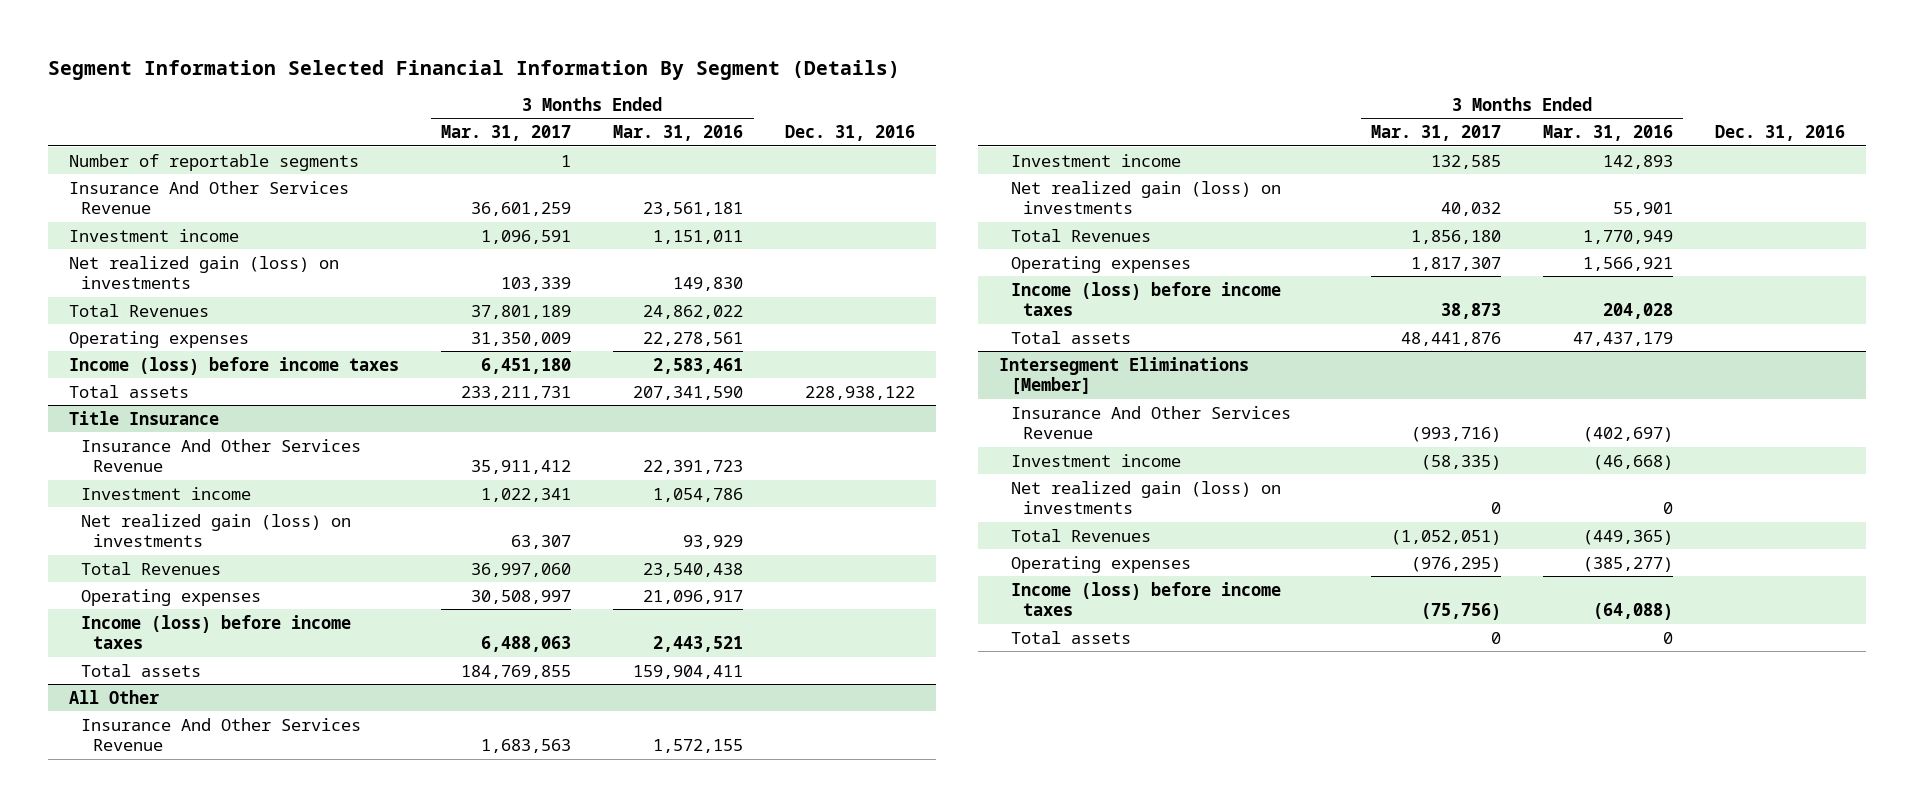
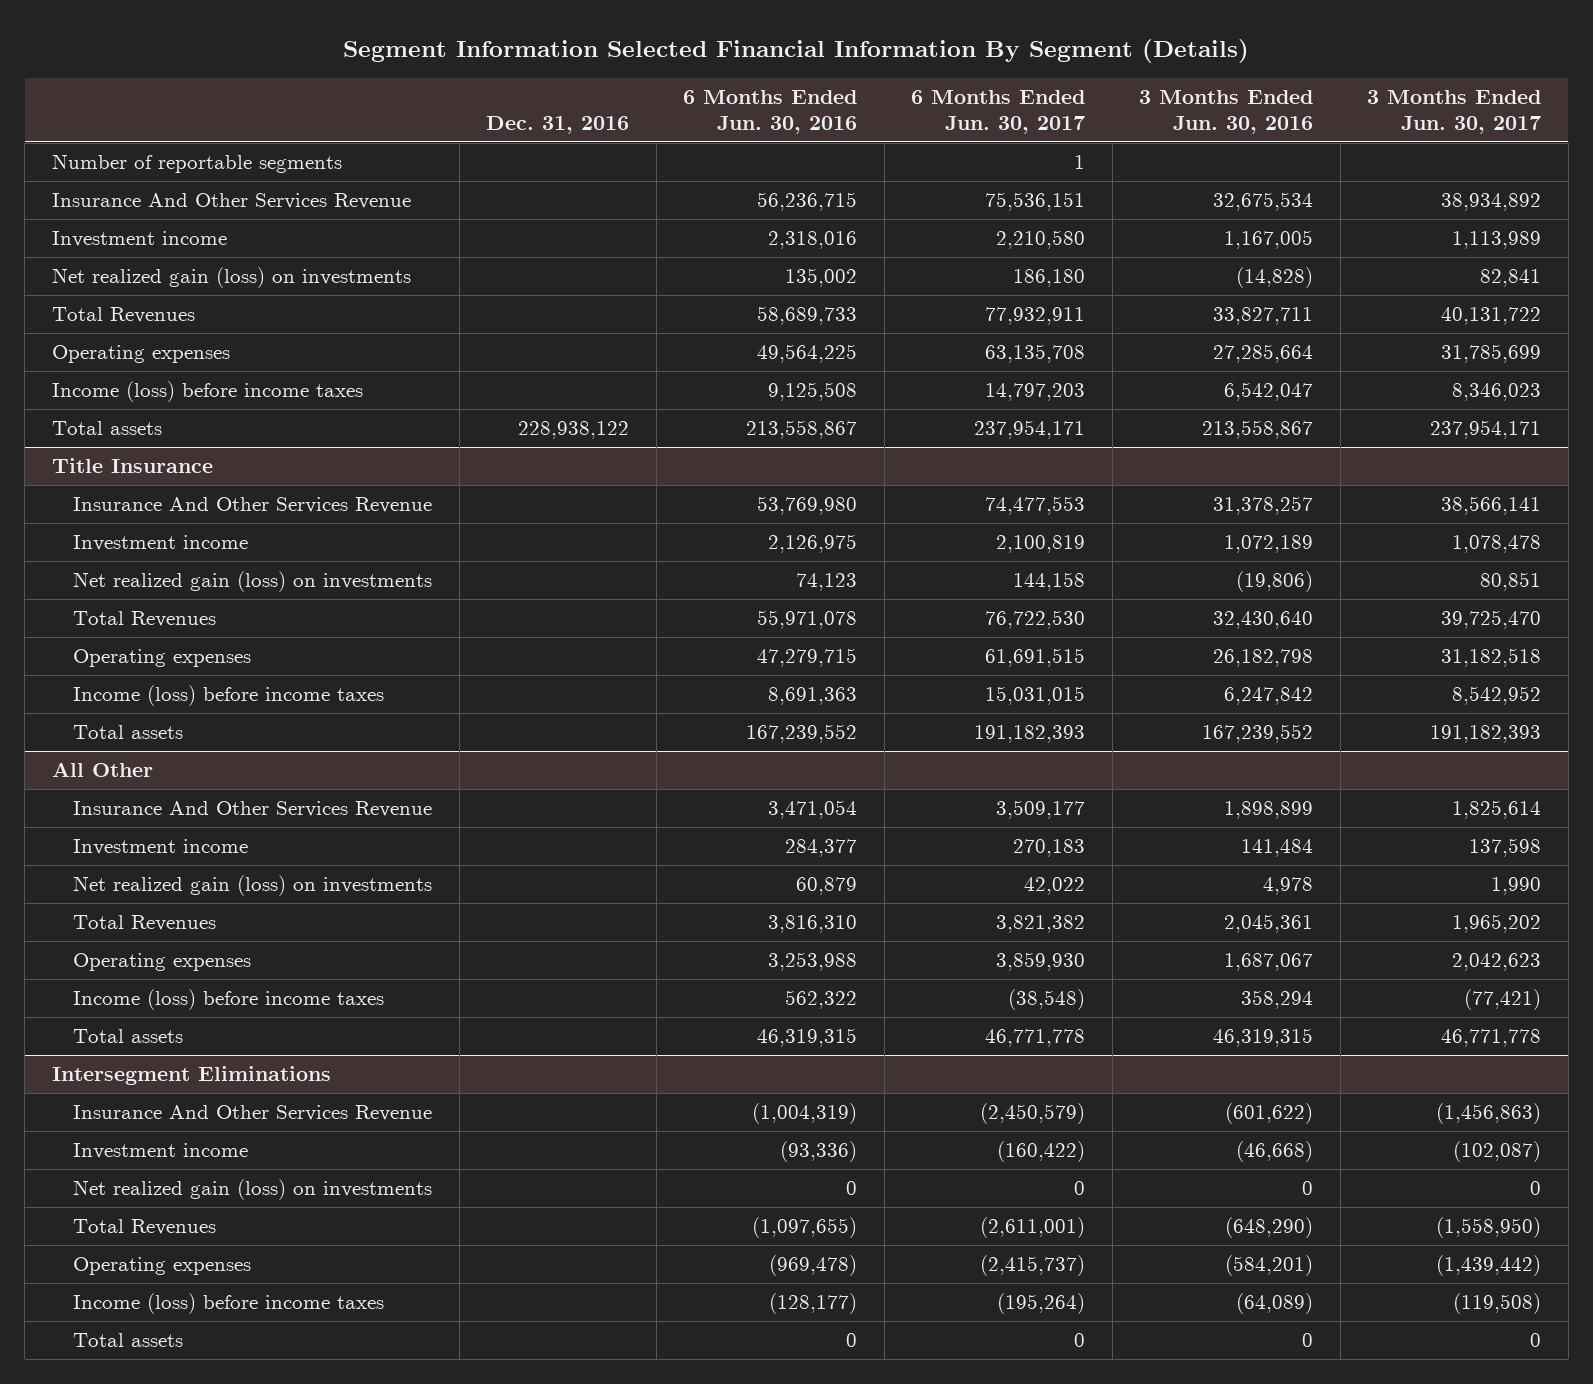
- | 3 Months Ended Mar. 31, 2017 | 3 Months Ended Mar. 31, 2016 | Dec. 31, 2016
+ | Dec. 31, 2016 | 6 Months Ended Jun. 30, 2016 | 6 Months Ended Jun. 30, 2017 | 3 Months Ended Jun. 30, 2016 | 3 Months Ended Jun. 30, 2017
- Intersegment Eliminations [Member]
+ Intersegment Eliminations

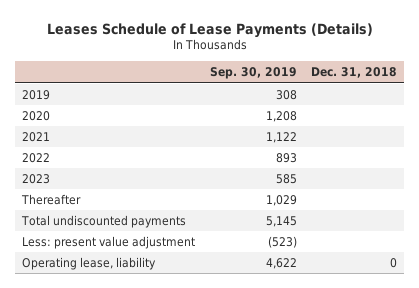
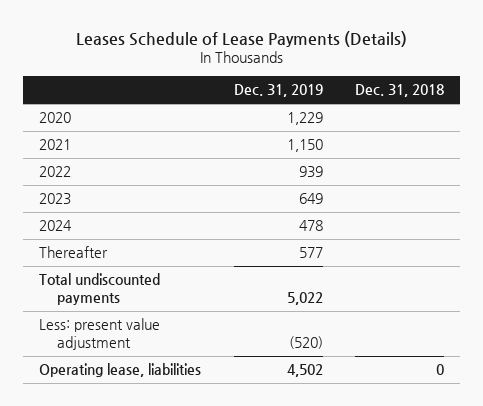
- | Sep. 30, 2019 | Dec. 31, 2018
+ | Dec. 31, 2019 | Dec. 31, 2018
- 2019 | 308 |
+ 2024 | 478 |
- Operating lease, liability | 4,622 | 0
+ Operating lease, liabilities | 4,502 | 0

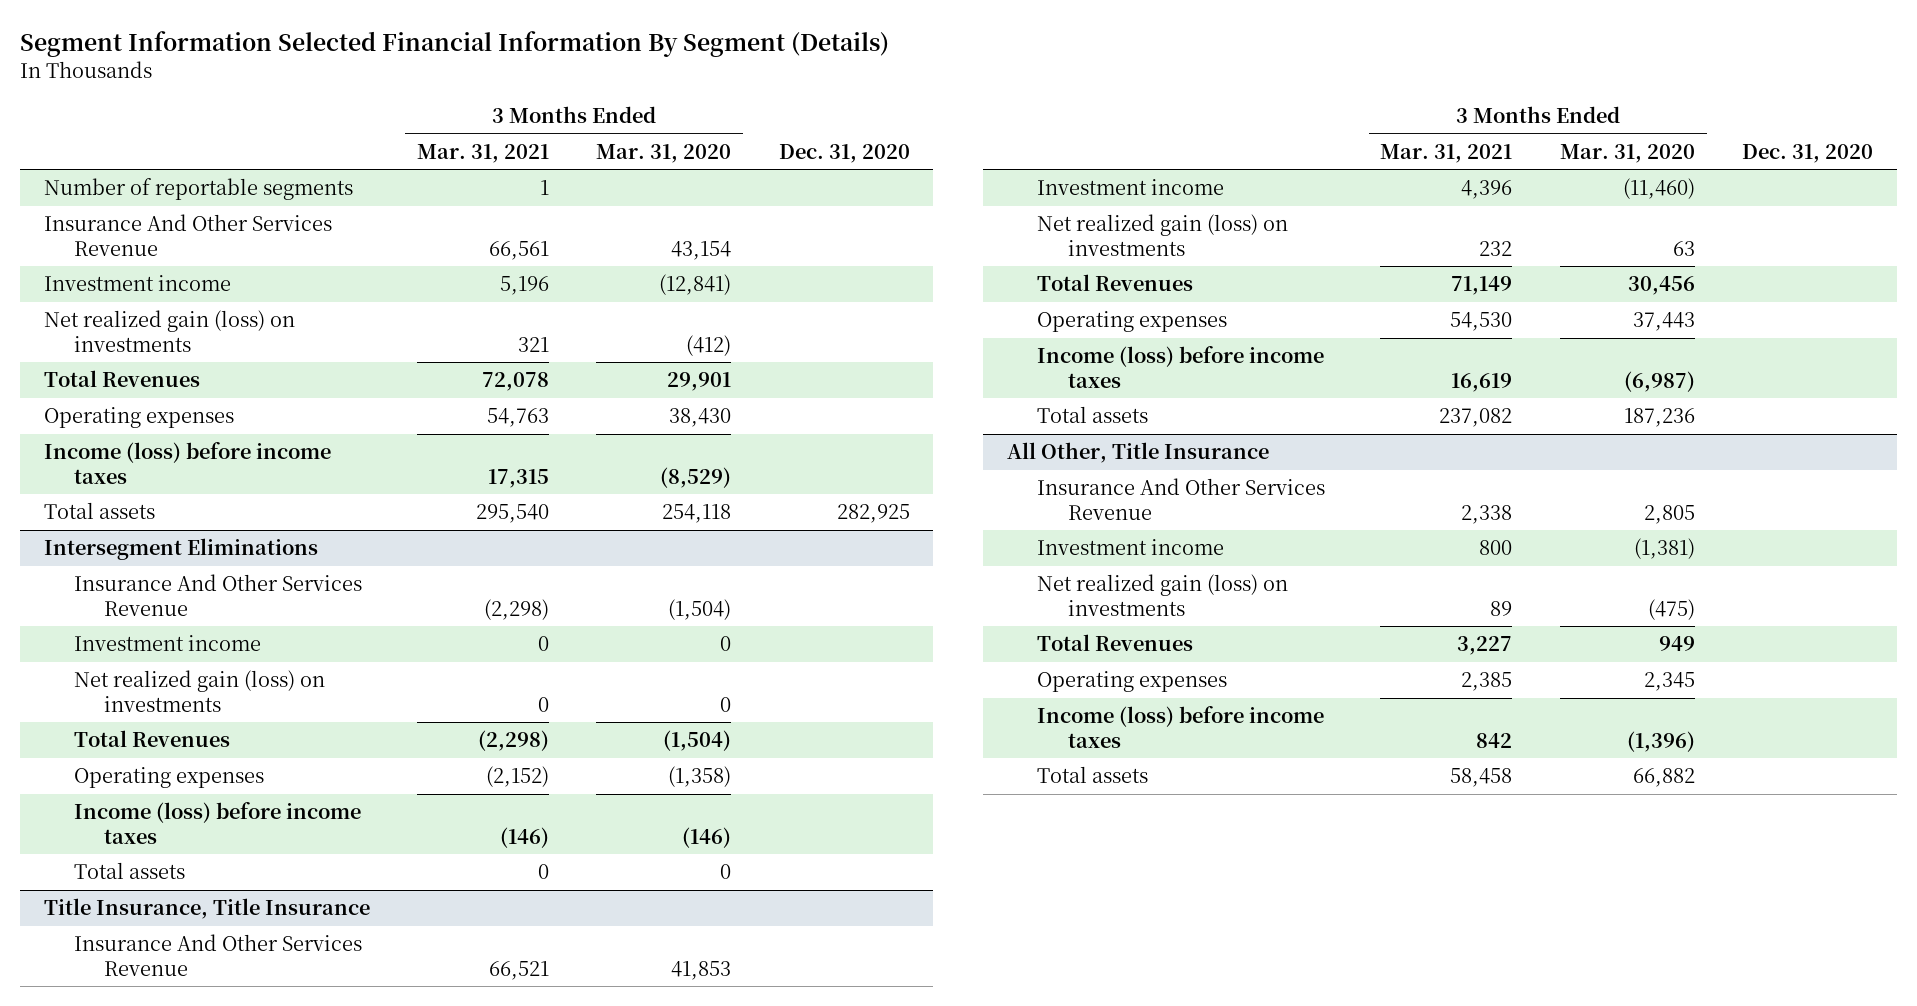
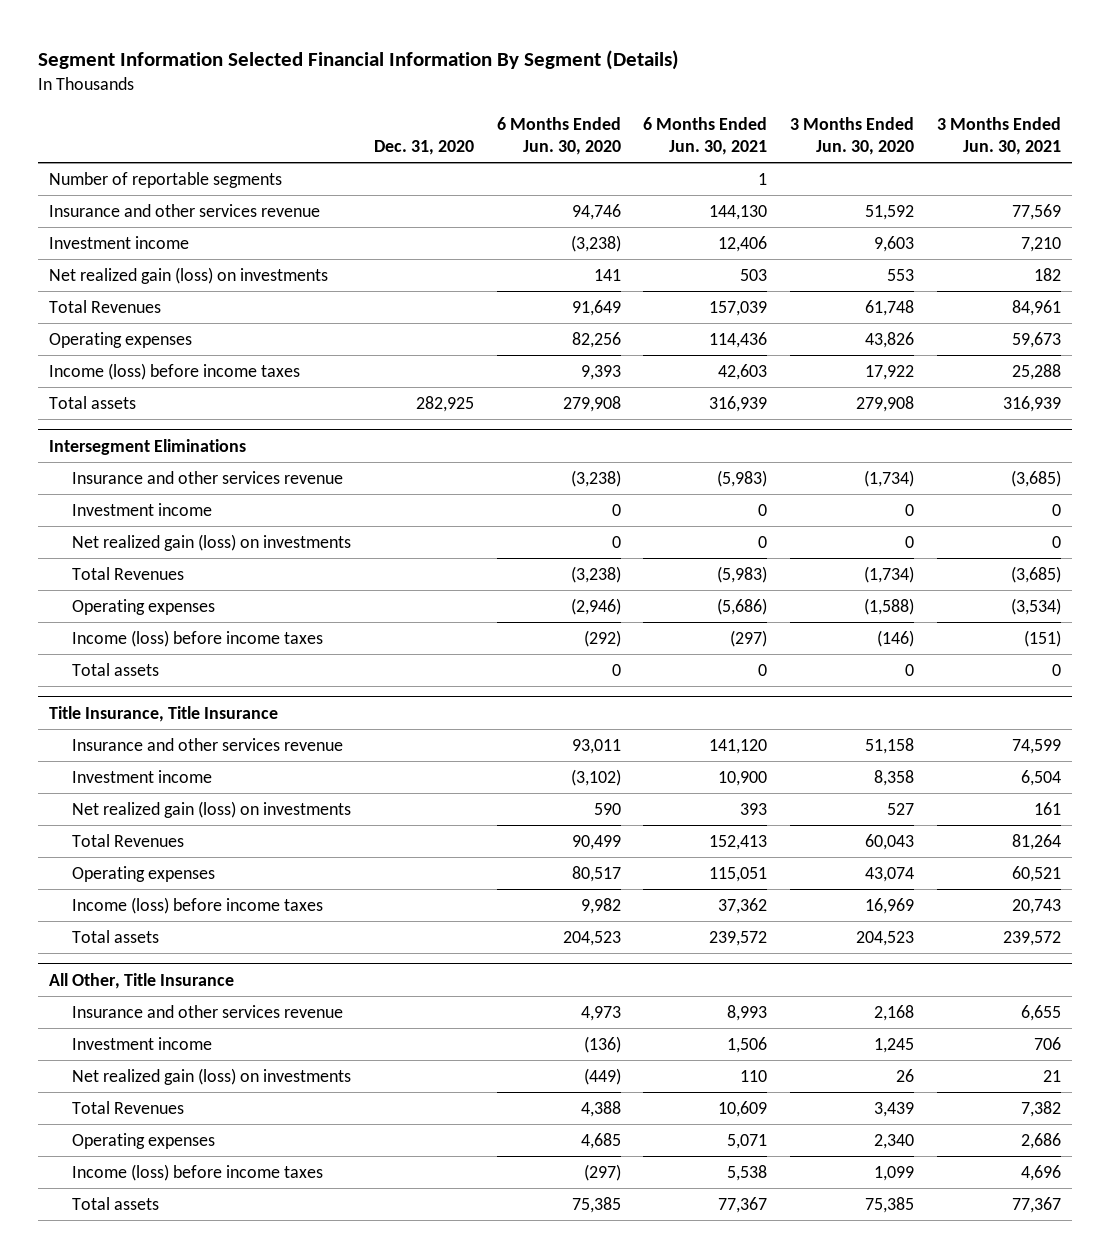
- | 3 Months Ended Mar. 31, 2021 | 3 Months Ended Mar. 31, 2020 | Dec. 31, 2020
+ | Dec. 31, 2020 | 6 Months Ended Jun. 30, 2020 | 6 Months Ended Jun. 30, 2021 | 3 Months Ended Jun. 30, 2020 | 3 Months Ended Jun. 30, 2021
- Insurance And Other Services Revenue | 66,561 | 43,154 |
+ Insurance and other services revenue | | 94,746 | 144,130 | 51,592 | 77,569
@ Intersegment Eliminations
- Insurance And Other Services Revenue | (2,298) | (1,504) |
+ Insurance and other services revenue | | (3,238) | (5,983) | (1,734) | (3,685)
@ Title Insurance, Title Insurance
- Insurance And Other Services Revenue | 66,521 | 41,853 |
+ Insurance and other services revenue | | 93,011 | 141,120 | 51,158 | 74,599
@ All Other, Title Insurance
- Insurance And Other Services Revenue | 2,338 | 2,805 |
+ Insurance and other services revenue | | 4,973 | 8,993 | 2,168 | 6,655

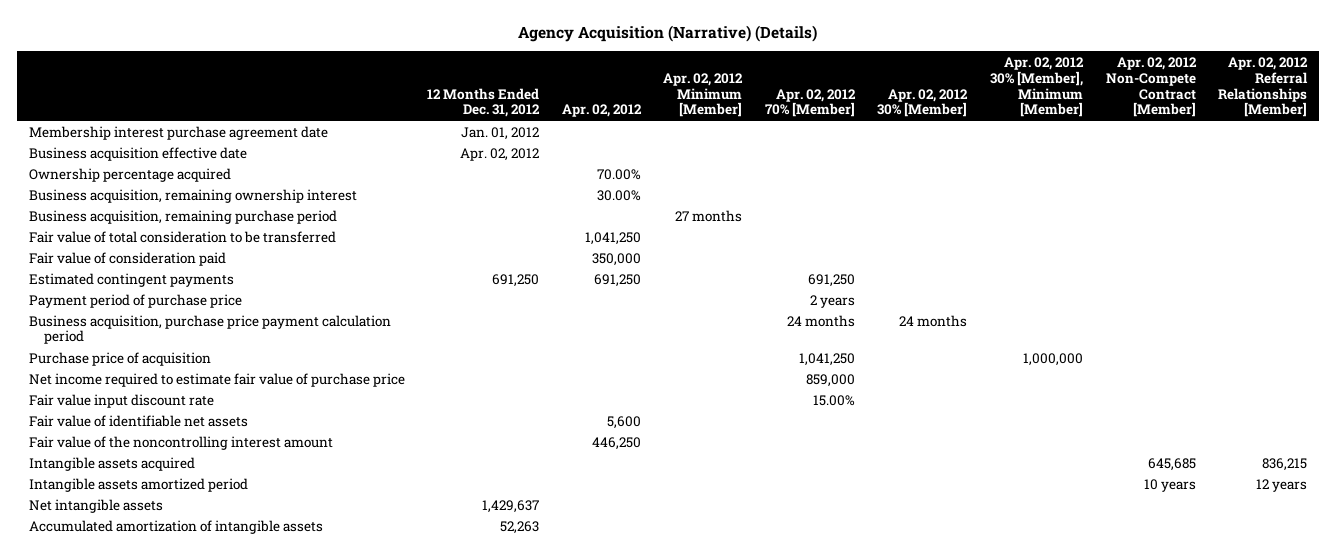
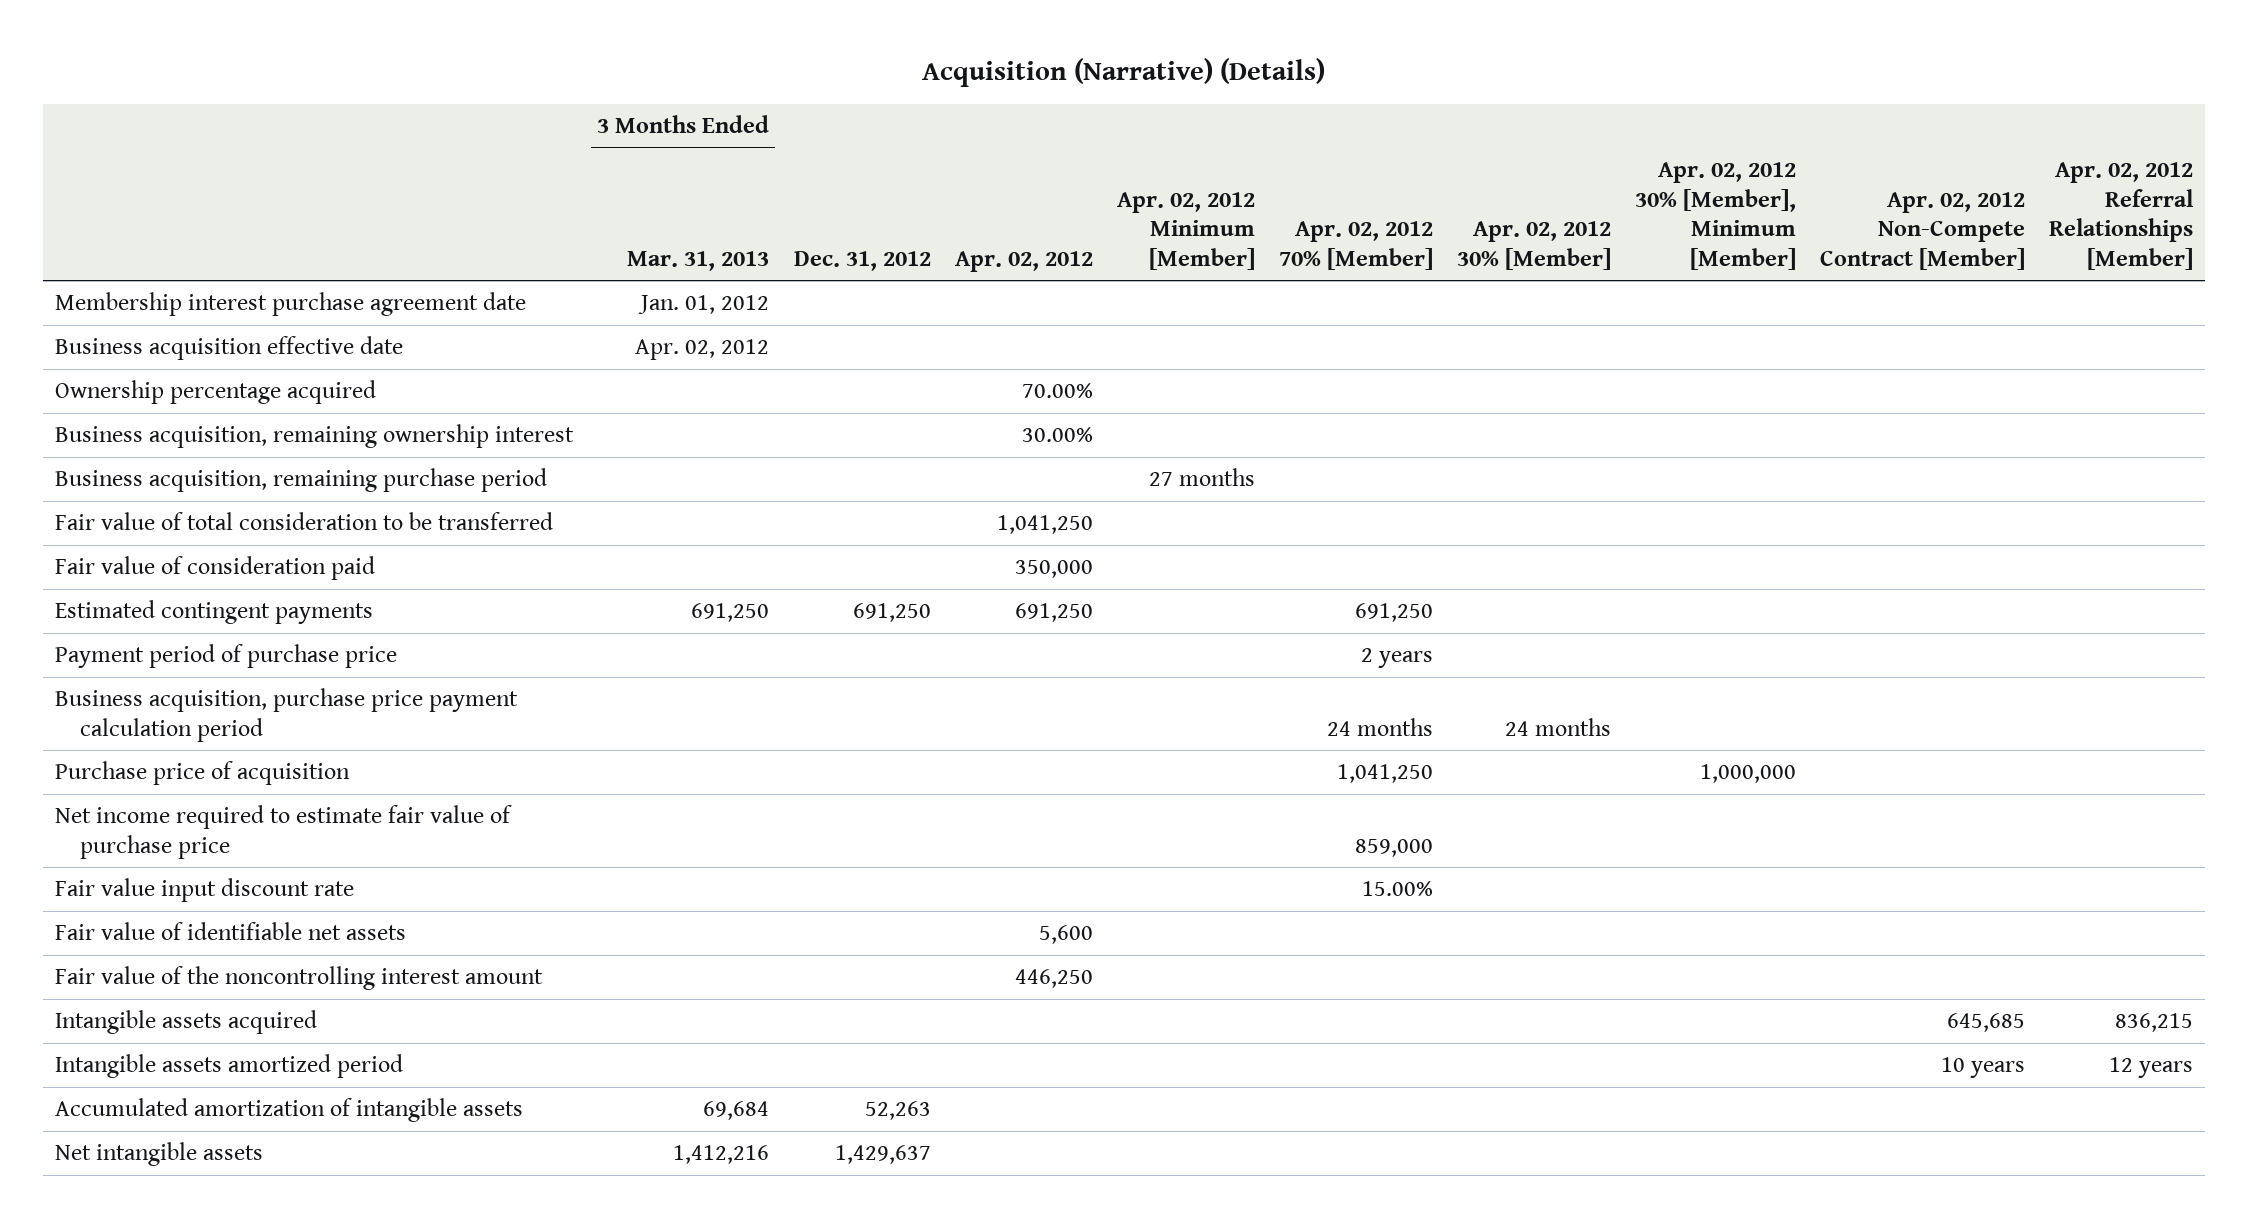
- Agency Acquisition (Narrative) (Details)
+ Acquisition (Narrative) (Details)
- | 12 Months Ended Dec. 31, 2012 | Apr. 02, 2012 | Apr. 02, 2012 Minimum [Member] | Apr. 02, 2012 70% [Member] | Apr. 02, 2012 30% [Member] | Apr. 02, 2012 30% [Member], Minimum [Member] | Apr. 02, 2012 Non-Compete Contract [Member] | Apr. 02, 2012 Referral Relationships [Member]
+ | 3 Months Ended Mar. 31, 2013 | Dec. 31, 2012 | Apr. 02, 2012 | Apr. 02, 2012 Minimum [Member] | Apr. 02, 2012 70% [Member] | Apr. 02, 2012 30% [Member] | Apr. 02, 2012 30% [Member], Minimum [Member] | Apr. 02, 2012 Non-Compete Contract [Member] | Apr. 02, 2012 Referral Relationships [Member]
moved down: Net intangible assets | 1,412,216 | 1,429,637 | | | | | | |

